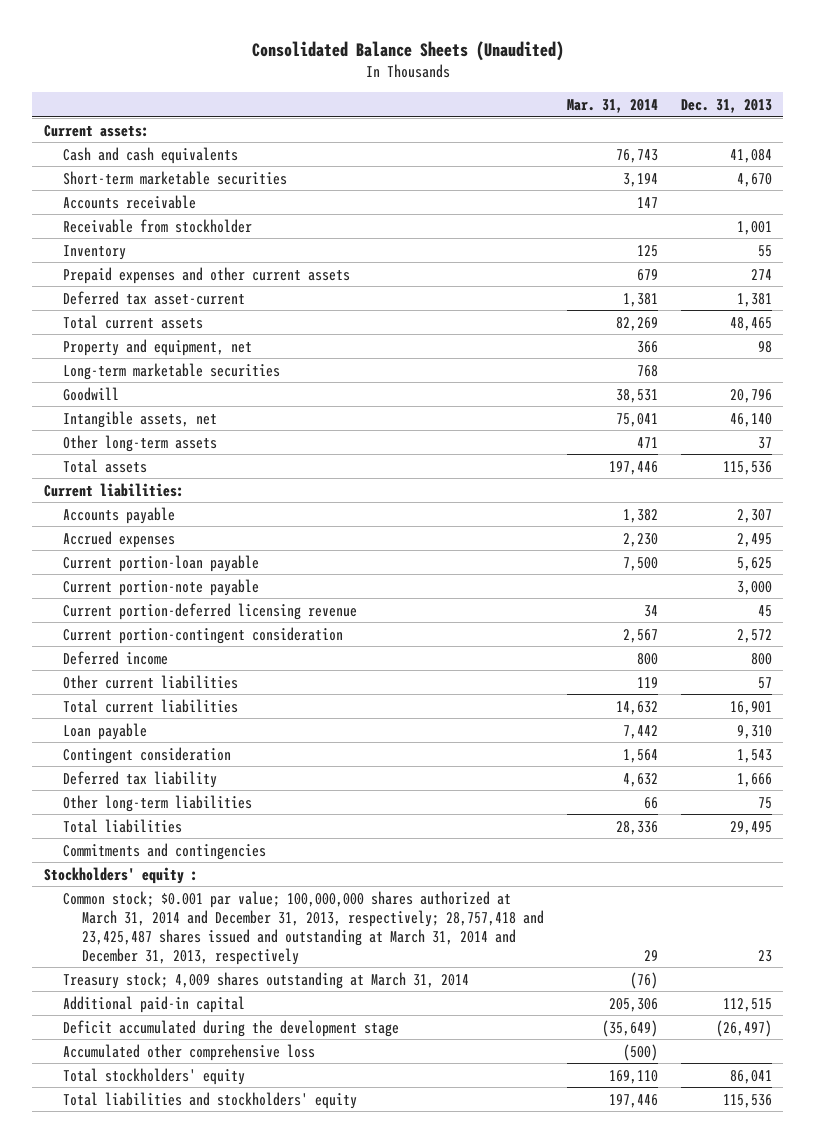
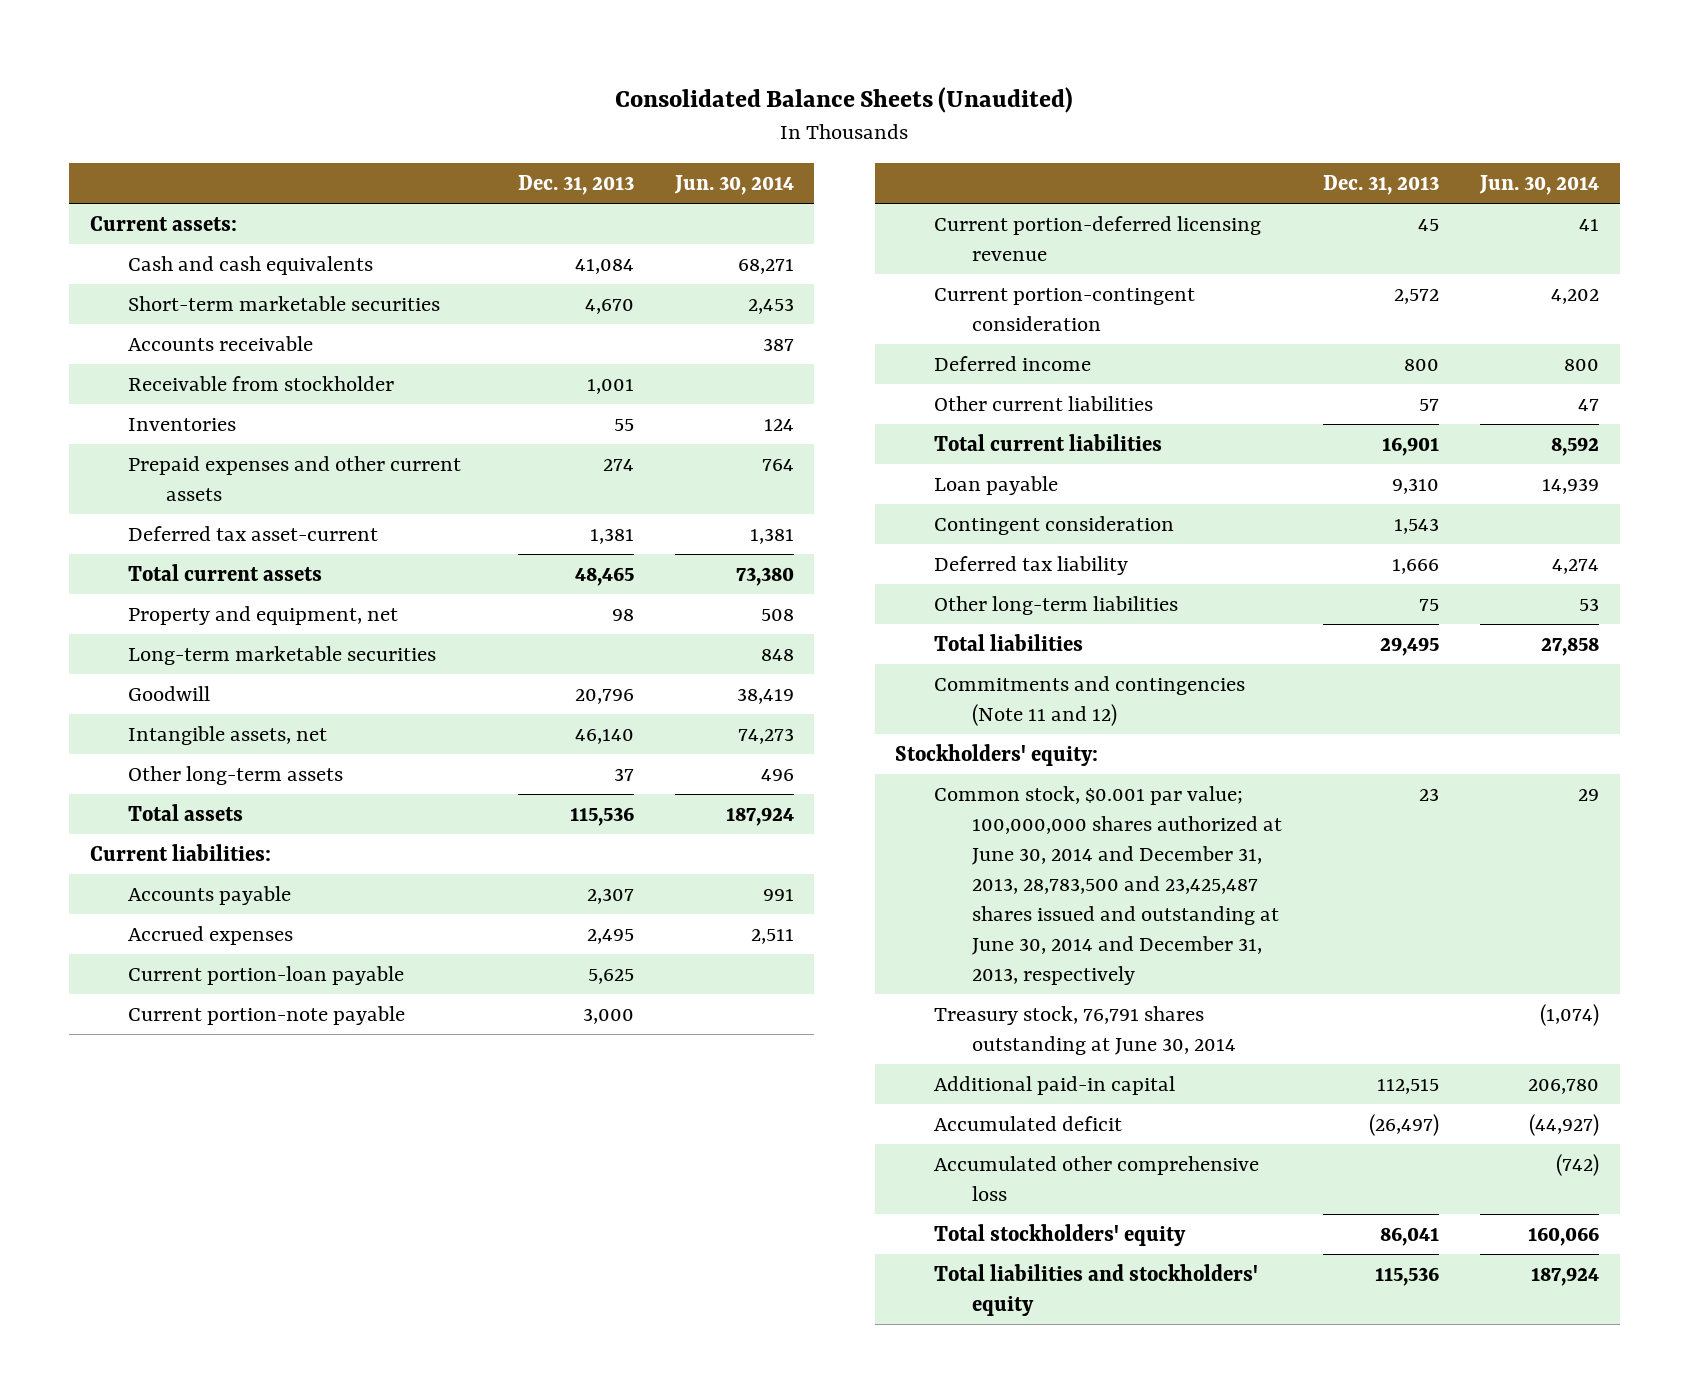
- | Mar. 31, 2014 | Dec. 31, 2013
+ | Dec. 31, 2013 | Jun. 30, 2014
- Inventory | 125 | 55
+ Inventories | 55 | 124
- Commitments and contingencies
- Stockholders' equity :
- Common stock; $0.001 par value; 100,000,000 shares authorized at March 31, 2014 and December 31, 2013, respectively; 28,757,418 and 23,425,487 shares issued and outstanding at March 31, 2014 and December 31, 2013, respectively | 29 | 23
- Treasury stock; 4,009 shares outstanding at March 31, 2014 | (76) |
+ Commitments and contingencies (Note 11 and 12)
+ Stockholders' equity:
+ Common stock, $0.001 par value; 100,000,000 shares authorized at June 30, 2014 and December 31, 2013, 28,783,500 and 23,425,487 shares issued and outstanding at June 30, 2014 and December 31, 2013, respectively | 23 | 29
+ Treasury stock, 76,791 shares outstanding at June 30, 2014 | | (1,074)
- Deficit accumulated during the development stage | (35,649) | (26,497)
+ Accumulated deficit | (26,497) | (44,927)

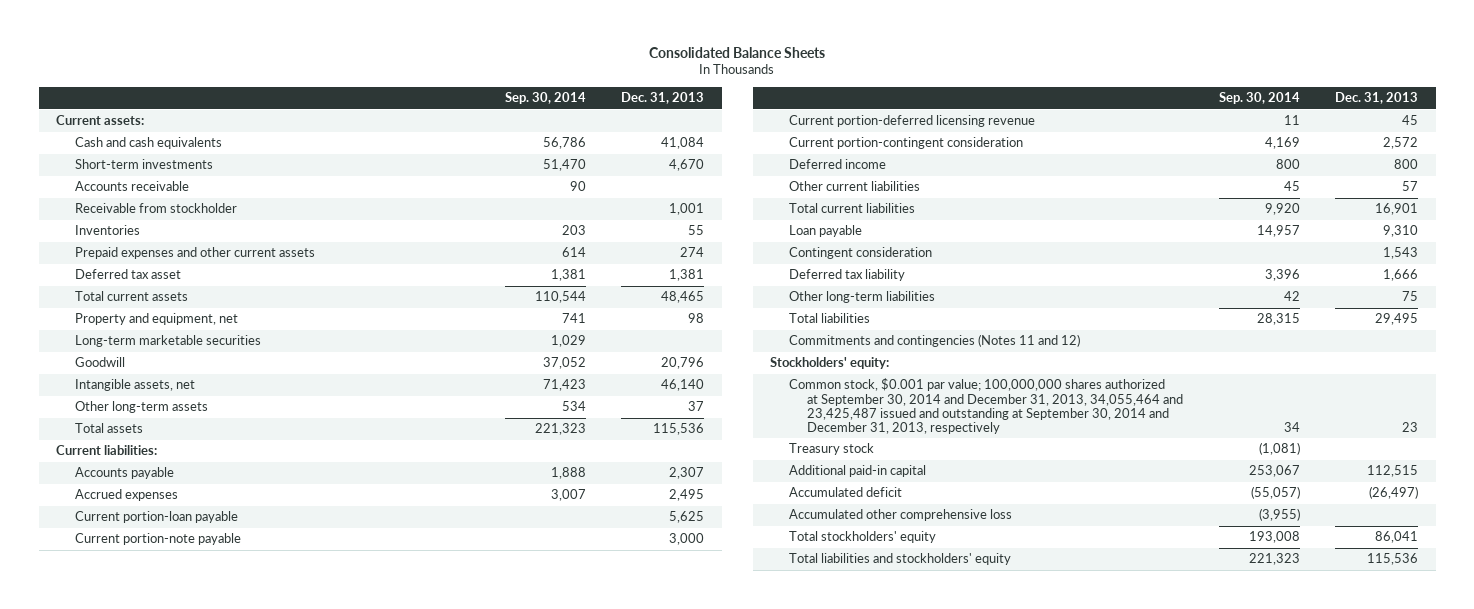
- Consolidated Balance Sheets (Unaudited)
+ Consolidated Balance Sheets
- | Dec. 31, 2013 | Jun. 30, 2014
+ | Sep. 30, 2014 | Dec. 31, 2013
- Short-term marketable securities | 4,670 | 2,453
+ Short-term investments | 51,470 | 4,670
- Deferred tax asset-current | 1,381 | 1,381
+ Deferred tax asset | 1,381 | 1,381
- Commitments and contingencies (Note 11 and 12)
+ Commitments and contingencies (Notes 11 and 12)
- Common stock, $0.001 par value; 100,000,000 shares authorized at June 30, 2014 and December 31, 2013, 28,783,500 and 23,425,487 shares issued and outstanding at June 30, 2014 and December 31, 2013, respectively | 23 | 29
- Treasury stock, 76,791 shares outstanding at June 30, 2014 | | (1,074)
+ Common stock, $0.001 par value; 100,000,000 shares authorized at September 30, 2014 and December 31, 2013, 34,055,464 and 23,425,487 issued and outstanding at September 30, 2014 and December 31, 2013, respectively | 34 | 23
+ Treasury stock | (1,081) |

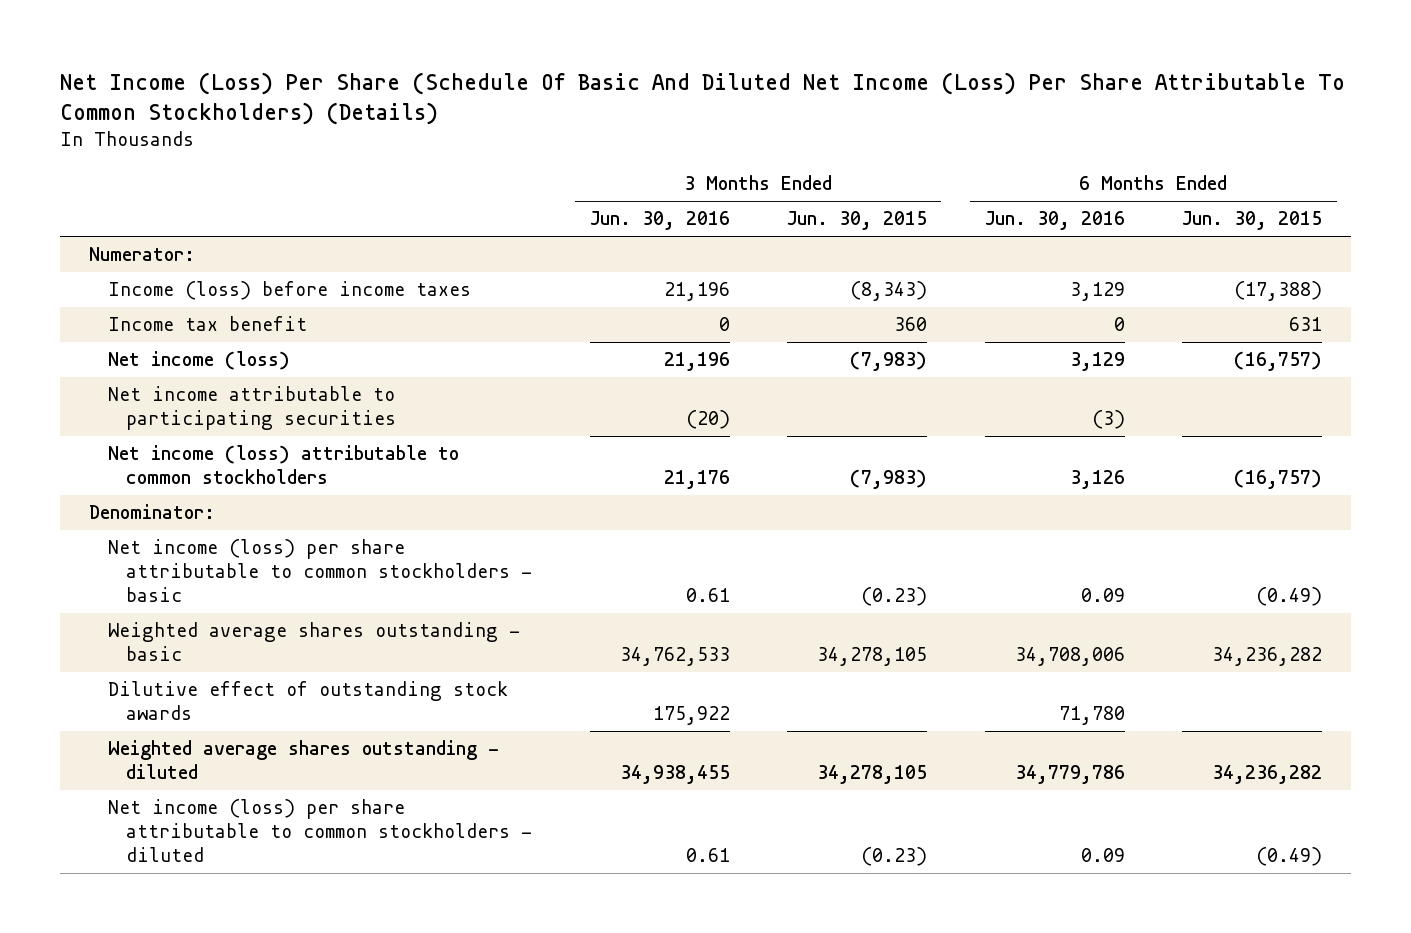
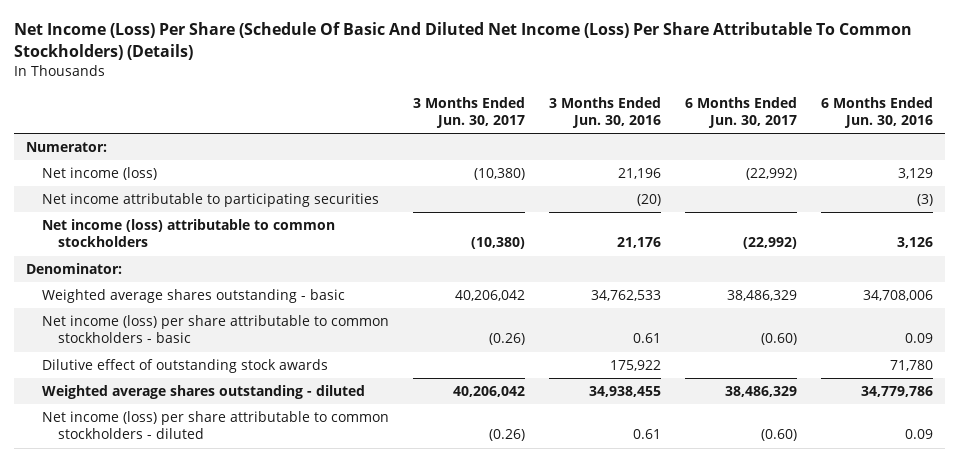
- | 3 Months Ended Jun. 30, 2016 | 3 Months Ended Jun. 30, 2015 | 6 Months Ended Jun. 30, 2016 | 6 Months Ended Jun. 30, 2015
+ | 3 Months Ended Jun. 30, 2017 | 3 Months Ended Jun. 30, 2016 | 6 Months Ended Jun. 30, 2017 | 6 Months Ended Jun. 30, 2016
- Income (loss) before income taxes | 21,196 | (8,343) | 3,129 | (17,388)
- Income tax benefit | 0 | 360 | 0 | 631
moved down: Net income (loss) per share attributable to common stockholders - basic | (0.26) | 0.61 | (0.60) | 0.09

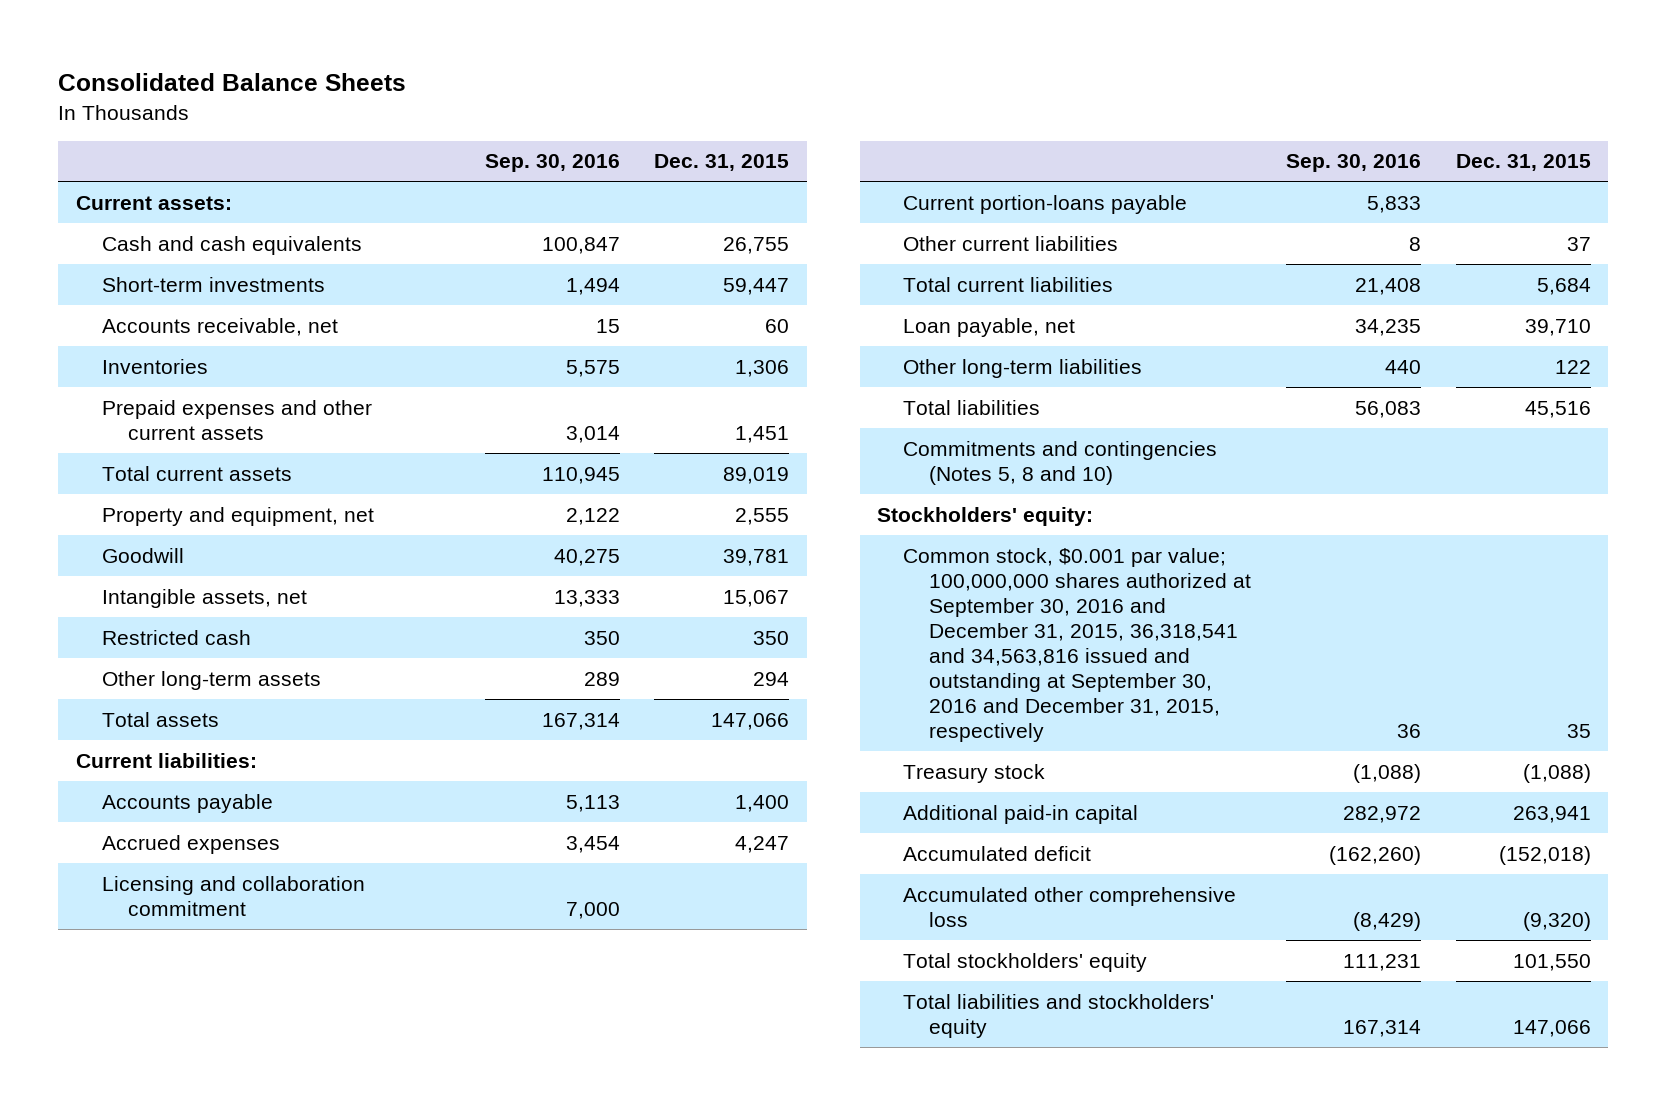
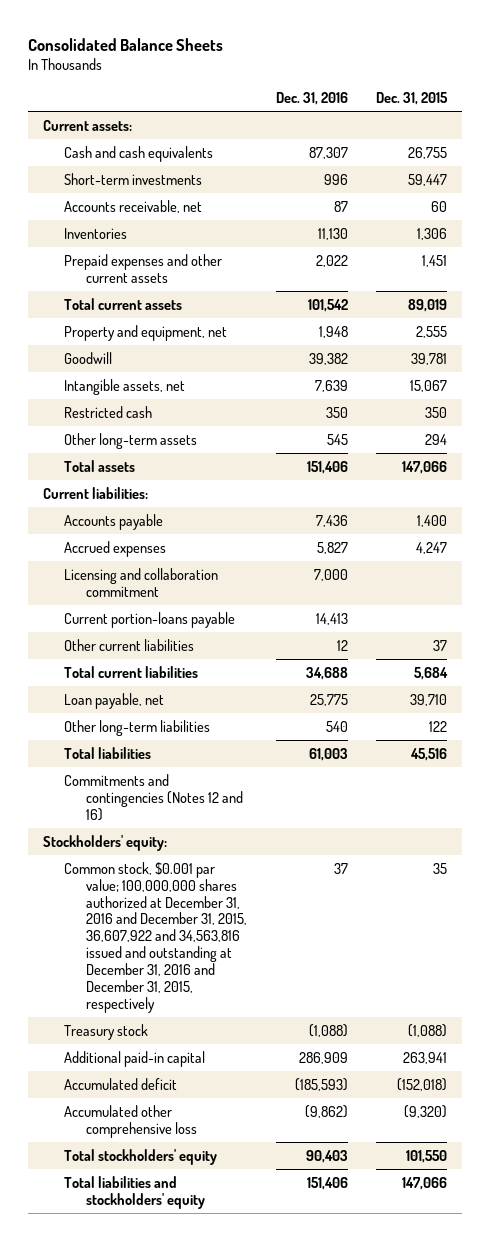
- | Sep. 30, 2016 | Dec. 31, 2015
+ | Dec. 31, 2016 | Dec. 31, 2015
- Commitments and contingencies (Notes 5, 8 and 10)
+ Commitments and contingencies (Notes 12 and 16)
- Common stock, $0.001 par value; 100,000,000 shares authorized at September 30, 2016 and December 31, 2015, 36,318,541 and 34,563,816 issued and outstanding at September 30, 2016 and December 31, 2015, respectively | 36 | 35
+ Common stock, $0.001 par value; 100,000,000 shares authorized at December 31, 2016 and December 31, 2015, 36,607,922 and 34,563,816 issued and outstanding at December 31, 2016 and December 31, 2015, respectively | 37 | 35

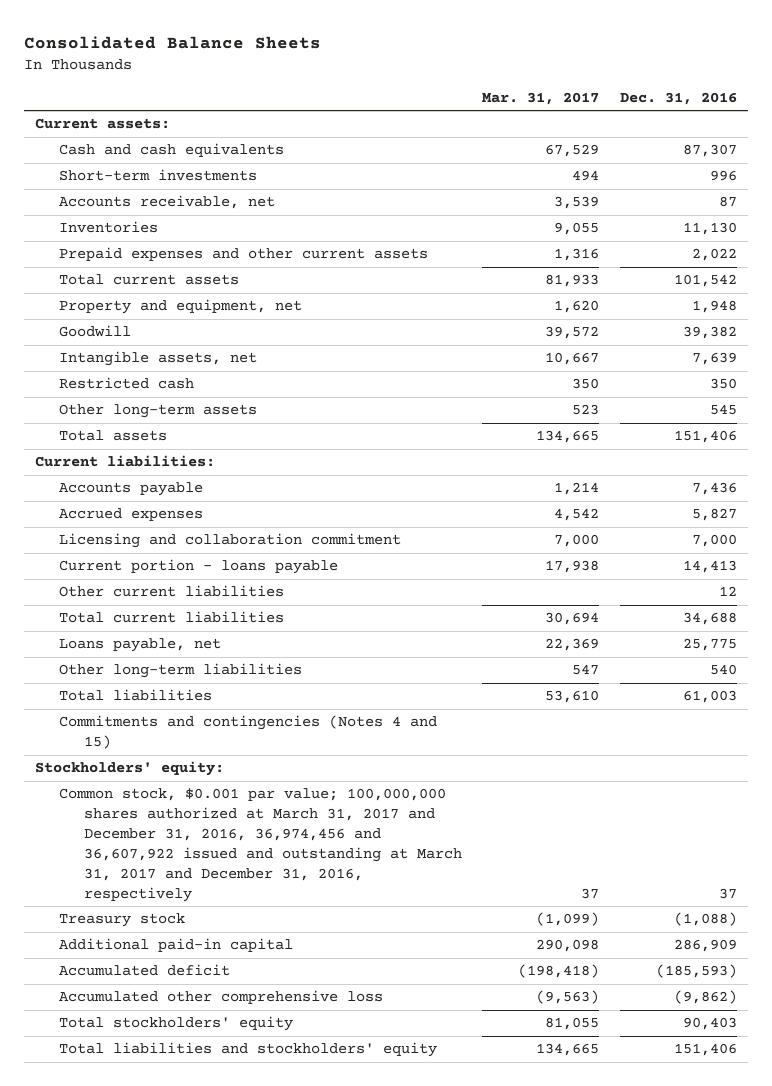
- | Dec. 31, 2016 | Dec. 31, 2015
+ | Mar. 31, 2017 | Dec. 31, 2016
- Current portion-loans payable | 14,413 |
+ Current portion - loans payable | 17,938 | 14,413
- Loan payable, net | 25,775 | 39,710
+ Loans payable, net | 22,369 | 25,775
- Commitments and contingencies (Notes 12 and 16)
+ Commitments and contingencies (Notes 4 and 15)
- Common stock, $0.001 par value; 100,000,000 shares authorized at December 31, 2016 and December 31, 2015, 36,607,922 and 34,563,816 issued and outstanding at December 31, 2016 and December 31, 2015, respectively | 37 | 35
+ Common stock, $0.001 par value; 100,000,000 shares authorized at March 31, 2017 and December 31, 2016, 36,974,456 and 36,607,922 issued and outstanding at March 31, 2017 and December 31, 2016, respectively | 37 | 37

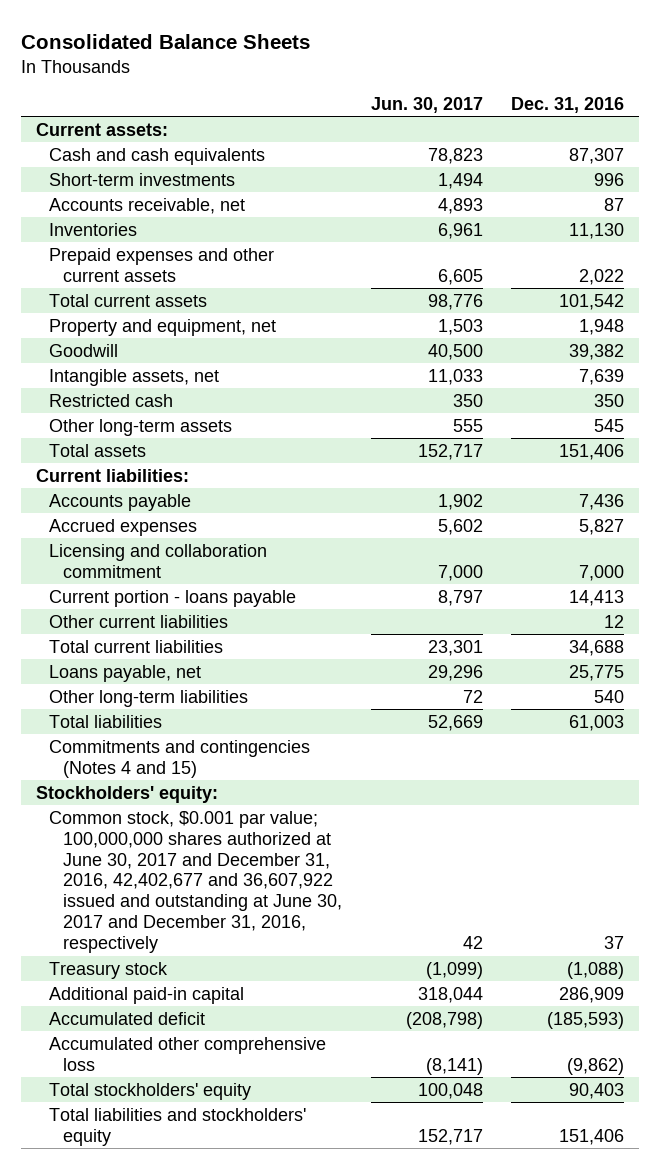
- | Mar. 31, 2017 | Dec. 31, 2016
+ | Jun. 30, 2017 | Dec. 31, 2016
- Common stock, $0.001 par value; 100,000,000 shares authorized at March 31, 2017 and December 31, 2016, 36,974,456 and 36,607,922 issued and outstanding at March 31, 2017 and December 31, 2016, respectively | 37 | 37
+ Common stock, $0.001 par value; 100,000,000 shares authorized at June 30, 2017 and December 31, 2016, 42,402,677 and 36,607,922 issued and outstanding at June 30, 2017 and December 31, 2016, respectively | 42 | 37

